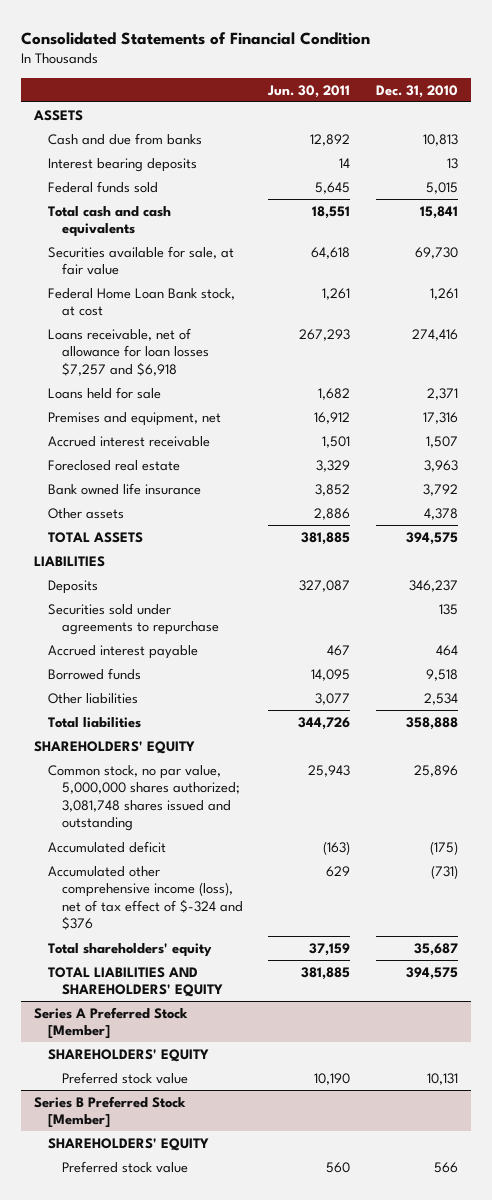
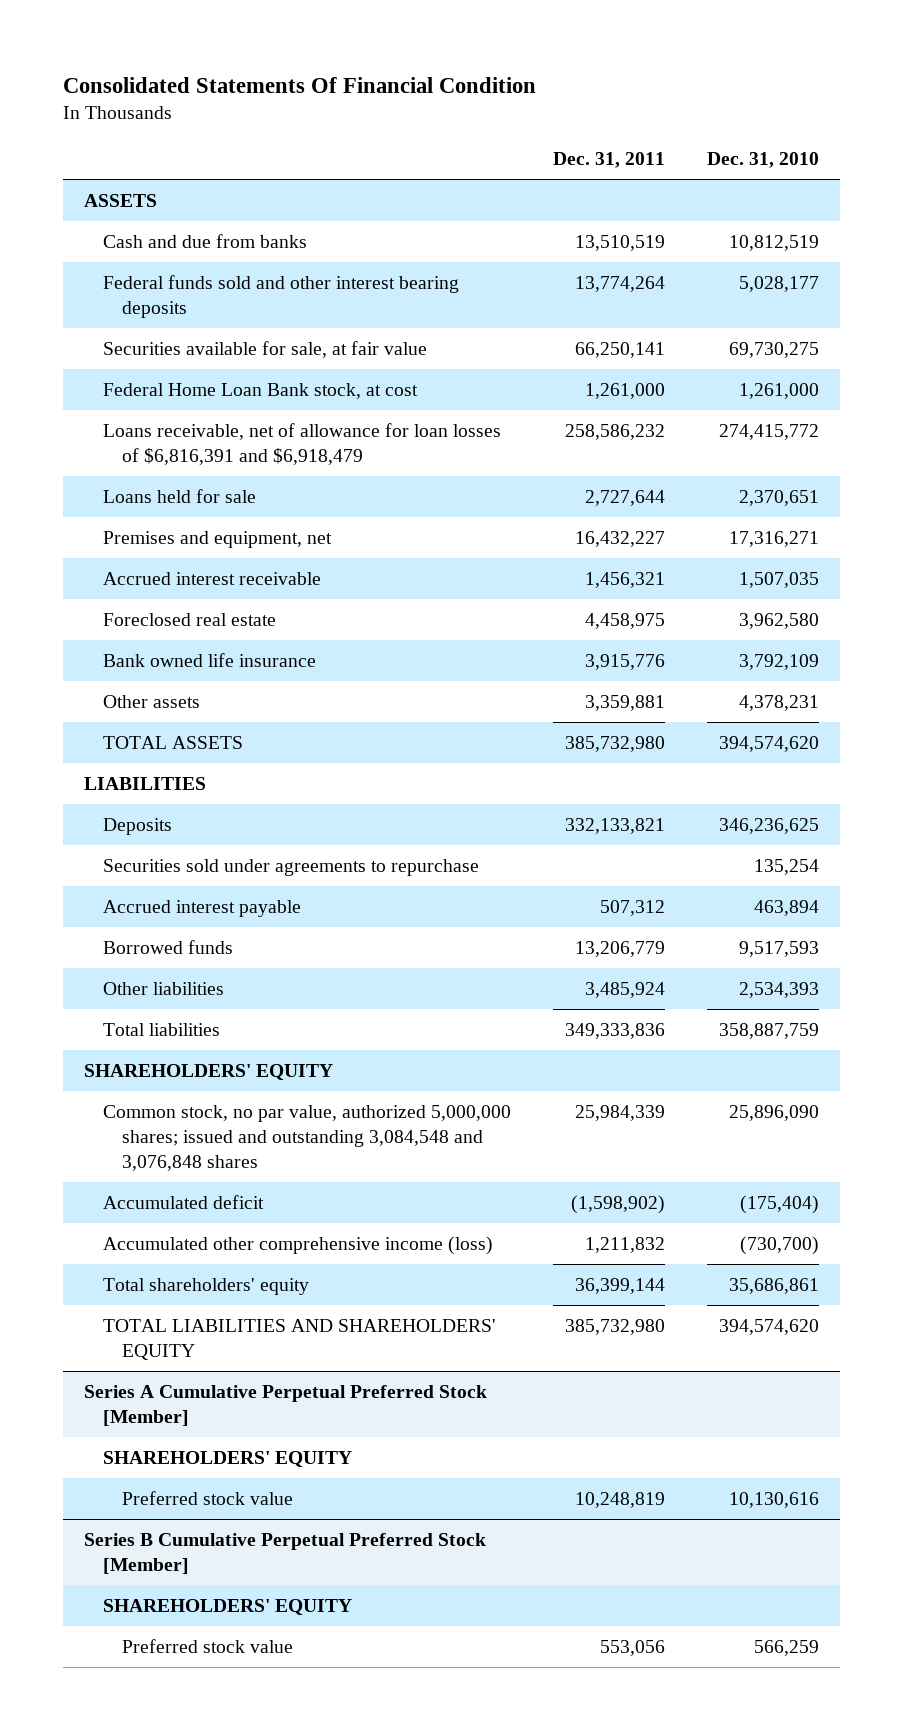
- Consolidated Statements of Financial Condition
+ Consolidated Statements Of Financial Condition
- | Jun. 30, 2011 | Dec. 31, 2010
+ | Dec. 31, 2011 | Dec. 31, 2010
- Cash and due from banks | 12,892 | 10,813
- Interest bearing deposits | 14 | 13
- Federal funds sold | 5,645 | 5,015
- Total cash and cash equivalents | 18,551 | 15,841
- Securities available for sale, at fair value | 64,618 | 69,730
- Federal Home Loan Bank stock, at cost | 1,261 | 1,261
- Loans receivable, net of allowance for loan losses $7,257 and $6,918 | 267,293 | 274,416
- Loans held for sale | 1,682 | 2,371
- Premises and equipment, net | 16,912 | 17,316
- Accrued interest receivable | 1,501 | 1,507
- Foreclosed real estate | 3,329 | 3,963
- Bank owned life insurance | 3,852 | 3,792
- Other assets | 2,886 | 4,378
- TOTAL ASSETS | 381,885 | 394,575
+ Cash and due from banks | 13,510,519 | 10,812,519
+ Federal funds sold and other interest bearing deposits | 13,774,264 | 5,028,177
+ Securities available for sale, at fair value | 66,250,141 | 69,730,275
+ Federal Home Loan Bank stock, at cost | 1,261,000 | 1,261,000
+ Loans receivable, net of allowance for loan losses of $6,816,391 and $6,918,479 | 258,586,232 | 274,415,772
+ Loans held for sale | 2,727,644 | 2,370,651
+ Premises and equipment, net | 16,432,227 | 17,316,271
+ Accrued interest receivable | 1,456,321 | 1,507,035
+ Foreclosed real estate | 4,458,975 | 3,962,580
+ Bank owned life insurance | 3,915,776 | 3,792,109
+ Other assets | 3,359,881 | 4,378,231
+ TOTAL ASSETS | 385,732,980 | 394,574,620
- Deposits | 327,087 | 346,237
- Securities sold under agreements to repurchase | | 135
- Accrued interest payable | 467 | 464
- Borrowed funds | 14,095 | 9,518
- Other liabilities | 3,077 | 2,534
- Total liabilities | 344,726 | 358,888
+ Deposits | 332,133,821 | 346,236,625
+ Securities sold under agreements to repurchase | | 135,254
+ Accrued interest payable | 507,312 | 463,894
+ Borrowed funds | 13,206,779 | 9,517,593
+ Other liabilities | 3,485,924 | 2,534,393
+ Total liabilities | 349,333,836 | 358,887,759
- Common stock, no par value, 5,000,000 shares authorized; 3,081,748 shares issued and outstanding | 25,943 | 25,896
- Accumulated deficit | (163) | (175)
- Accumulated other comprehensive income (loss), net of tax effect of $-324 and $376 | 629 | (731)
- Total shareholders' equity | 37,159 | 35,687
- TOTAL LIABILITIES AND SHAREHOLDERS' EQUITY | 381,885 | 394,575
- Series A Preferred Stock [Member]
+ Common stock, no par value, authorized 5,000,000 shares; issued and outstanding 3,084,548 and 3,076,848 shares | 25,984,339 | 25,896,090
+ Accumulated deficit | (1,598,902) | (175,404)
+ Accumulated other comprehensive income (loss) | 1,211,832 | (730,700)
+ Total shareholders' equity | 36,399,144 | 35,686,861
+ TOTAL LIABILITIES AND SHAREHOLDERS' EQUITY | 385,732,980 | 394,574,620
+ Series A Cumulative Perpetual Preferred Stock [Member]
- Preferred stock value | 10,190 | 10,131
- Series B Preferred Stock [Member]
+ Preferred stock value | 10,248,819 | 10,130,616
+ Series B Cumulative Perpetual Preferred Stock [Member]
- Preferred stock value | 560 | 566
+ Preferred stock value | 553,056 | 566,259

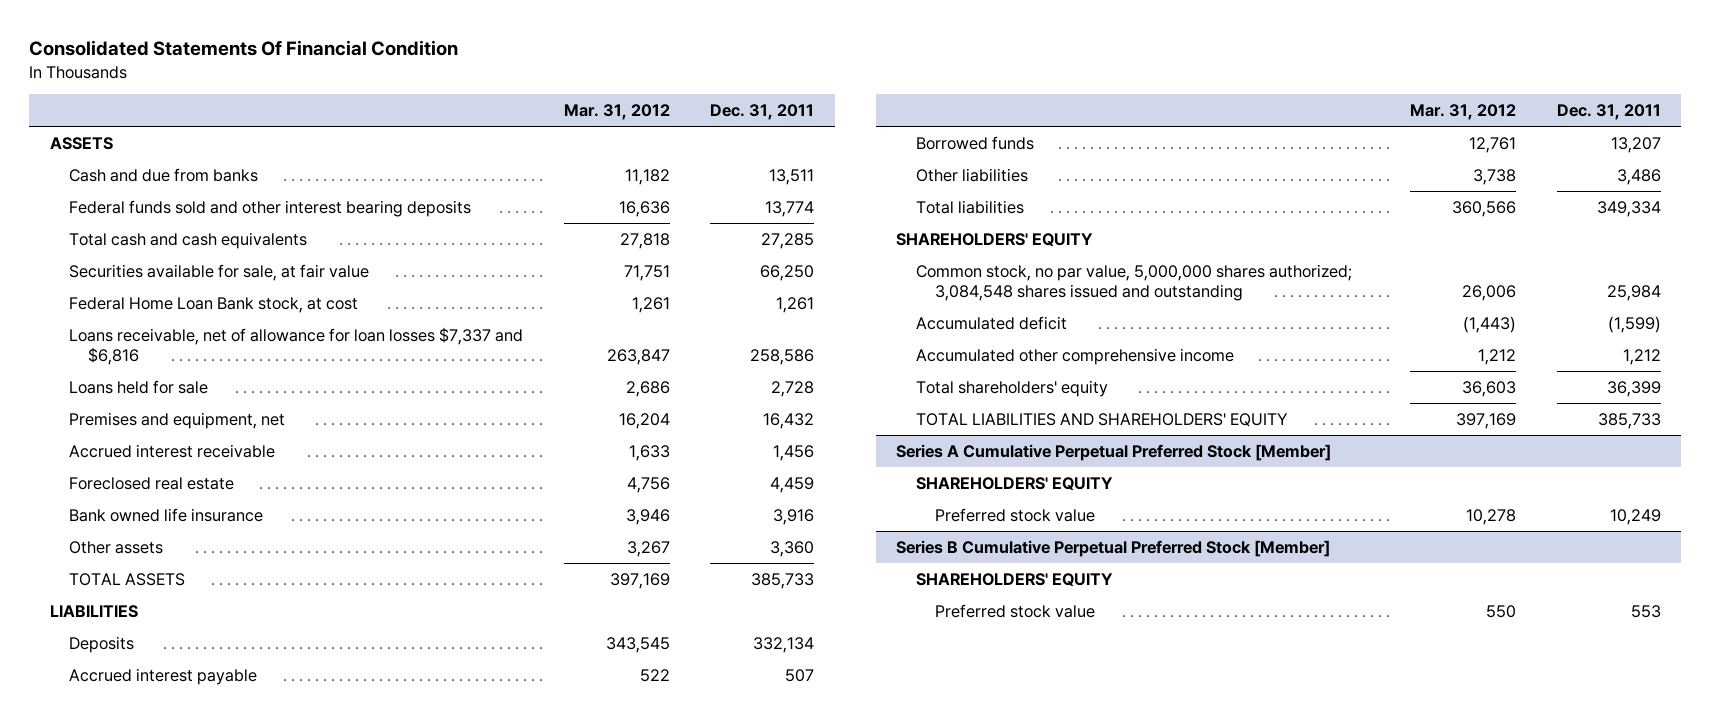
- | Dec. 31, 2011 | Dec. 31, 2010
+ | Mar. 31, 2012 | Dec. 31, 2011
- Cash and due from banks | 13,510,519 | 10,812,519
- Federal funds sold and other interest bearing deposits | 13,774,264 | 5,028,177
- Securities available for sale, at fair value | 66,250,141 | 69,730,275
- Federal Home Loan Bank stock, at cost | 1,261,000 | 1,261,000
- Loans receivable, net of allowance for loan losses of $6,816,391 and $6,918,479 | 258,586,232 | 274,415,772
- Loans held for sale | 2,727,644 | 2,370,651
- Premises and equipment, net | 16,432,227 | 17,316,271
- Accrued interest receivable | 1,456,321 | 1,507,035
- Foreclosed real estate | 4,458,975 | 3,962,580
- Bank owned life insurance | 3,915,776 | 3,792,109
- Other assets | 3,359,881 | 4,378,231
- TOTAL ASSETS | 385,732,980 | 394,574,620
+ Cash and due from banks | 11,182 | 13,511
+ Federal funds sold and other interest bearing deposits | 16,636 | 13,774
+ Total cash and cash equivalents | 27,818 | 27,285
+ Securities available for sale, at fair value | 71,751 | 66,250
+ Federal Home Loan Bank stock, at cost | 1,261 | 1,261
+ Loans receivable, net of allowance for loan losses $7,337 and $6,816 | 263,847 | 258,586
+ Loans held for sale | 2,686 | 2,728
+ Premises and equipment, net | 16,204 | 16,432
+ Accrued interest receivable | 1,633 | 1,456
+ Foreclosed real estate | 4,756 | 4,459
+ Bank owned life insurance | 3,946 | 3,916
+ Other assets | 3,267 | 3,360
+ TOTAL ASSETS | 397,169 | 385,733
- Deposits | 332,133,821 | 346,236,625
- Securities sold under agreements to repurchase | | 135,254
- Accrued interest payable | 507,312 | 463,894
- Borrowed funds | 13,206,779 | 9,517,593
- Other liabilities | 3,485,924 | 2,534,393
- Total liabilities | 349,333,836 | 358,887,759
+ Deposits | 343,545 | 332,134
+ Accrued interest payable | 522 | 507
+ Borrowed funds | 12,761 | 13,207
+ Other liabilities | 3,738 | 3,486
+ Total liabilities | 360,566 | 349,334
- Common stock, no par value, authorized 5,000,000 shares; issued and outstanding 3,084,548 and 3,076,848 shares | 25,984,339 | 25,896,090
- Accumulated deficit | (1,598,902) | (175,404)
- Accumulated other comprehensive income (loss) | 1,211,832 | (730,700)
- Total shareholders' equity | 36,399,144 | 35,686,861
- TOTAL LIABILITIES AND SHAREHOLDERS' EQUITY | 385,732,980 | 394,574,620
+ Common stock, no par value, 5,000,000 shares authorized; 3,084,548 shares issued and outstanding | 26,006 | 25,984
+ Accumulated deficit | (1,443) | (1,599)
+ Accumulated other comprehensive income | 1,212 | 1,212
+ Total shareholders' equity | 36,603 | 36,399
+ TOTAL LIABILITIES AND SHAREHOLDERS' EQUITY | 397,169 | 385,733
@ Series A Cumulative Perpetual Preferred Stock [Member]
- Preferred stock value | 10,248,819 | 10,130,616
+ Preferred stock value | 10,278 | 10,249
@ Series B Cumulative Perpetual Preferred Stock [Member]
- Preferred stock value | 553,056 | 566,259
+ Preferred stock value | 550 | 553

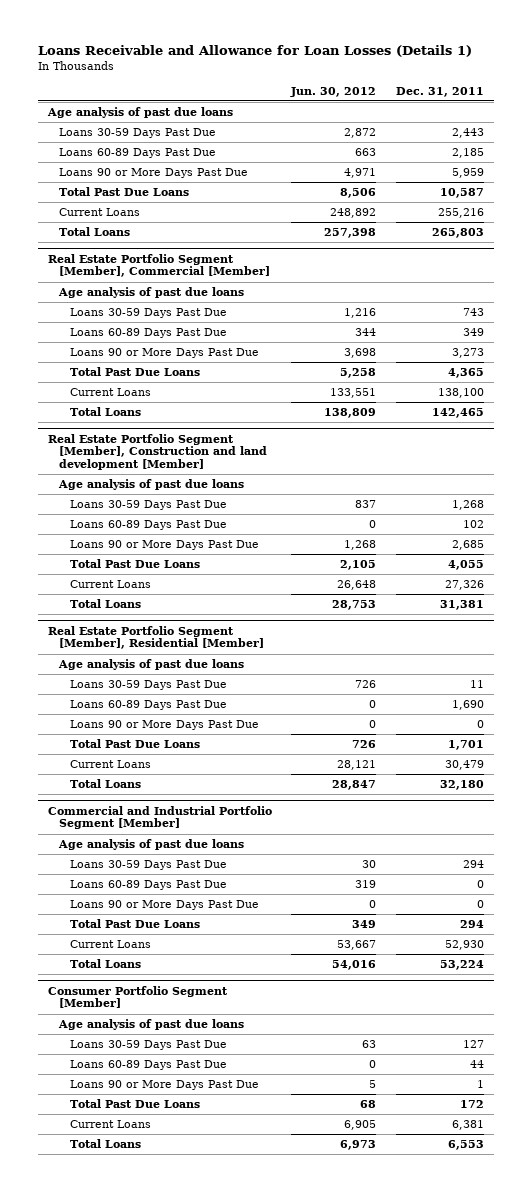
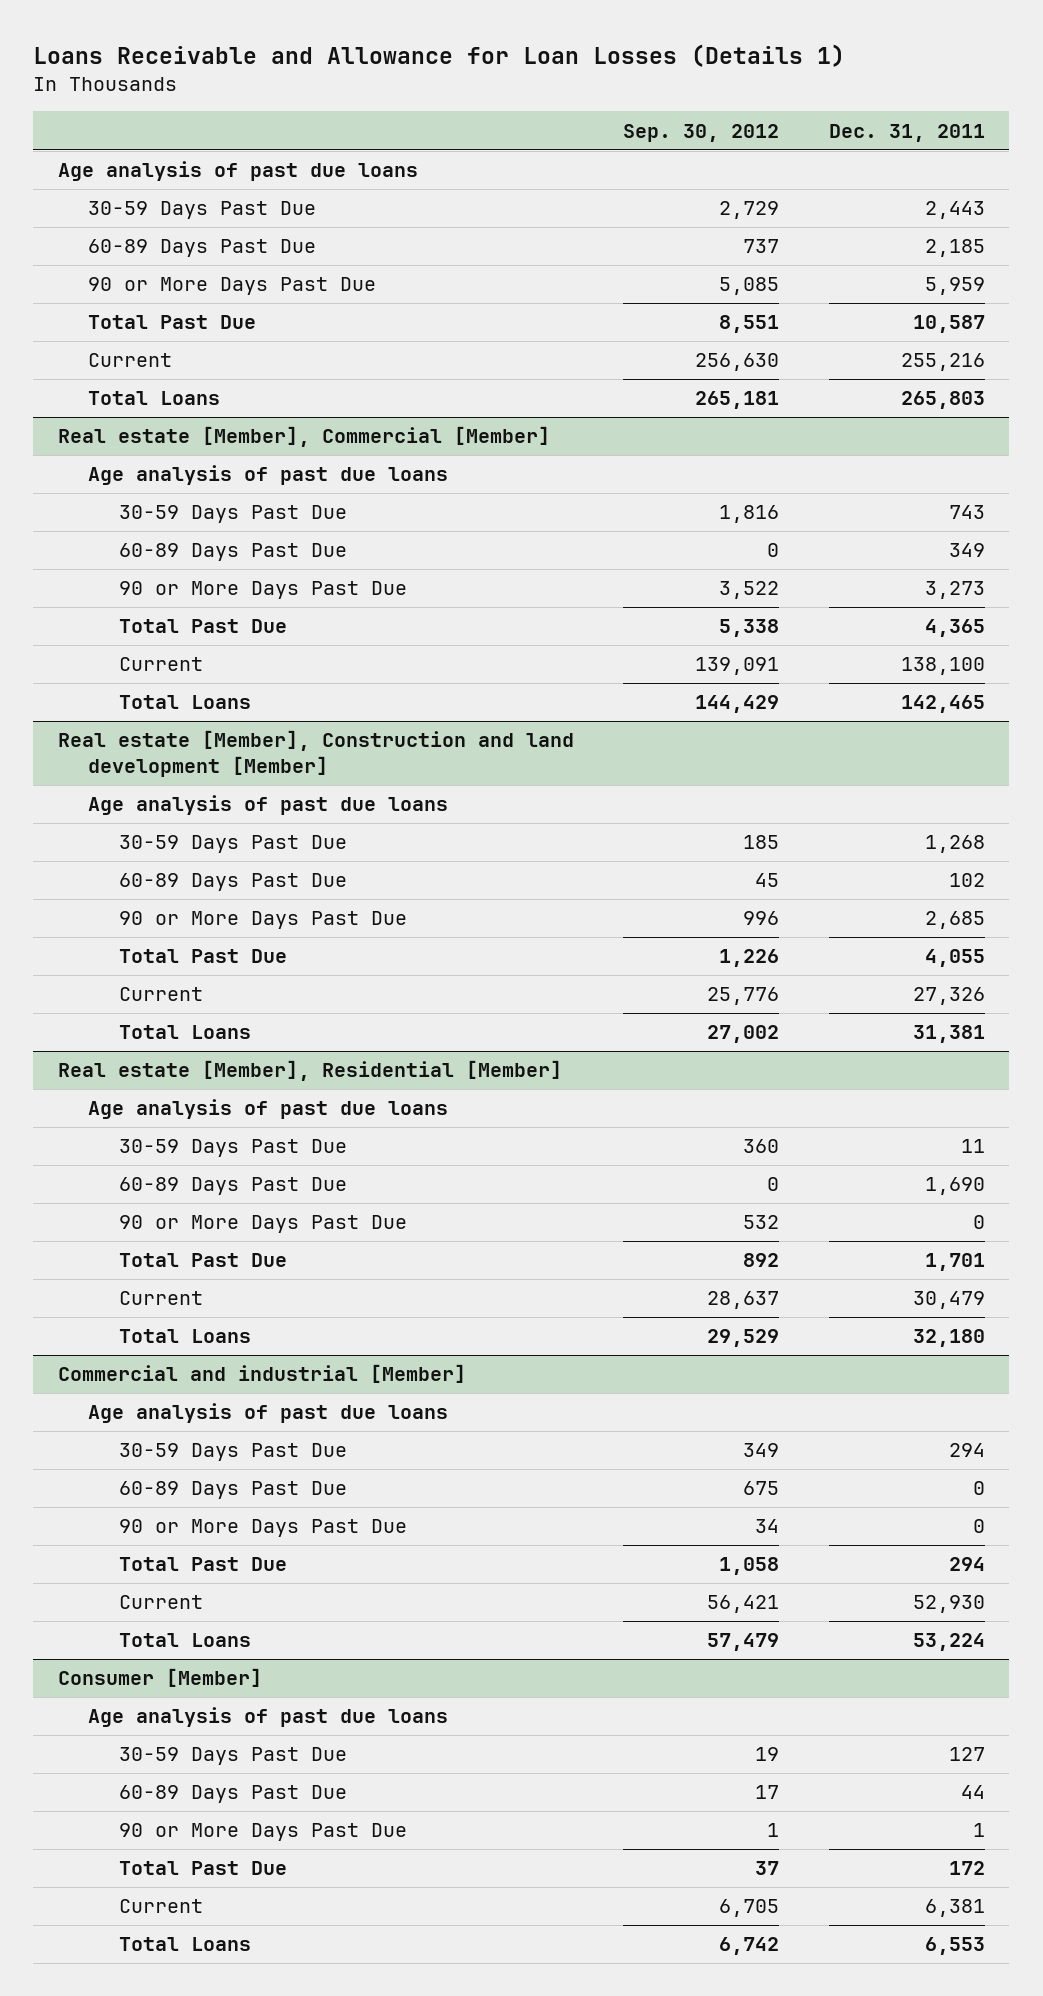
- | Jun. 30, 2012 | Dec. 31, 2011
+ | Sep. 30, 2012 | Dec. 31, 2011
- Loans 30-59 Days Past Due | 2,872 | 2,443
- Loans 60-89 Days Past Due | 663 | 2,185
- Loans 90 or More Days Past Due | 4,971 | 5,959
- Total Past Due Loans | 8,506 | 10,587
- Current Loans | 248,892 | 255,216
+ 30-59 Days Past Due | 2,729 | 2,443
+ 60-89 Days Past Due | 737 | 2,185
+ 90 or More Days Past Due | 5,085 | 5,959
+ Total Past Due | 8,551 | 10,587
+ Current | 256,630 | 255,216
- Real Estate Portfolio Segment [Member], Commercial [Member]
+ Real estate [Member], Commercial [Member]
- Loans 30-59 Days Past Due | 1,216 | 743
- Loans 60-89 Days Past Due | 344 | 349
- Loans 90 or More Days Past Due | 3,698 | 3,273
- Total Past Due Loans | 5,258 | 4,365
- Current Loans | 133,551 | 138,100
+ 30-59 Days Past Due | 1,816 | 743
+ 60-89 Days Past Due | 0 | 349
+ 90 or More Days Past Due | 3,522 | 3,273
+ Total Past Due | 5,338 | 4,365
+ Current | 139,091 | 138,100
- Real Estate Portfolio Segment [Member], Construction and land development [Member]
+ Real estate [Member], Construction and land development [Member]
- Loans 30-59 Days Past Due | 837 | 1,268
- Loans 60-89 Days Past Due | 0 | 102
- Loans 90 or More Days Past Due | 1,268 | 2,685
- Total Past Due Loans | 2,105 | 4,055
- Current Loans | 26,648 | 27,326
+ 30-59 Days Past Due | 185 | 1,268
+ 60-89 Days Past Due | 45 | 102
+ 90 or More Days Past Due | 996 | 2,685
+ Total Past Due | 1,226 | 4,055
+ Current | 25,776 | 27,326
- Real Estate Portfolio Segment [Member], Residential [Member]
+ Real estate [Member], Residential [Member]
- Loans 30-59 Days Past Due | 726 | 11
- Loans 60-89 Days Past Due | 0 | 1,690
- Loans 90 or More Days Past Due | 0 | 0
- Total Past Due Loans | 726 | 1,701
- Current Loans | 28,121 | 30,479
+ 30-59 Days Past Due | 360 | 11
+ 60-89 Days Past Due | 0 | 1,690
+ 90 or More Days Past Due | 532 | 0
+ Total Past Due | 892 | 1,701
+ Current | 28,637 | 30,479
- Commercial and Industrial Portfolio Segment [Member]
+ Commercial and industrial [Member]
- Loans 30-59 Days Past Due | 30 | 294
- Loans 60-89 Days Past Due | 319 | 0
- Loans 90 or More Days Past Due | 0 | 0
- Total Past Due Loans | 349 | 294
- Current Loans | 53,667 | 52,930
+ 30-59 Days Past Due | 349 | 294
+ 60-89 Days Past Due | 675 | 0
+ 90 or More Days Past Due | 34 | 0
+ Total Past Due | 1,058 | 294
+ Current | 56,421 | 52,930
- Consumer Portfolio Segment [Member]
+ Consumer [Member]
- Loans 30-59 Days Past Due | 63 | 127
- Loans 60-89 Days Past Due | 0 | 44
- Loans 90 or More Days Past Due | 5 | 1
- Total Past Due Loans | 68 | 172
- Current Loans | 6,905 | 6,381
+ 30-59 Days Past Due | 19 | 127
+ 60-89 Days Past Due | 17 | 44
+ 90 or More Days Past Due | 1 | 1
+ Total Past Due | 37 | 172
+ Current | 6,705 | 6,381

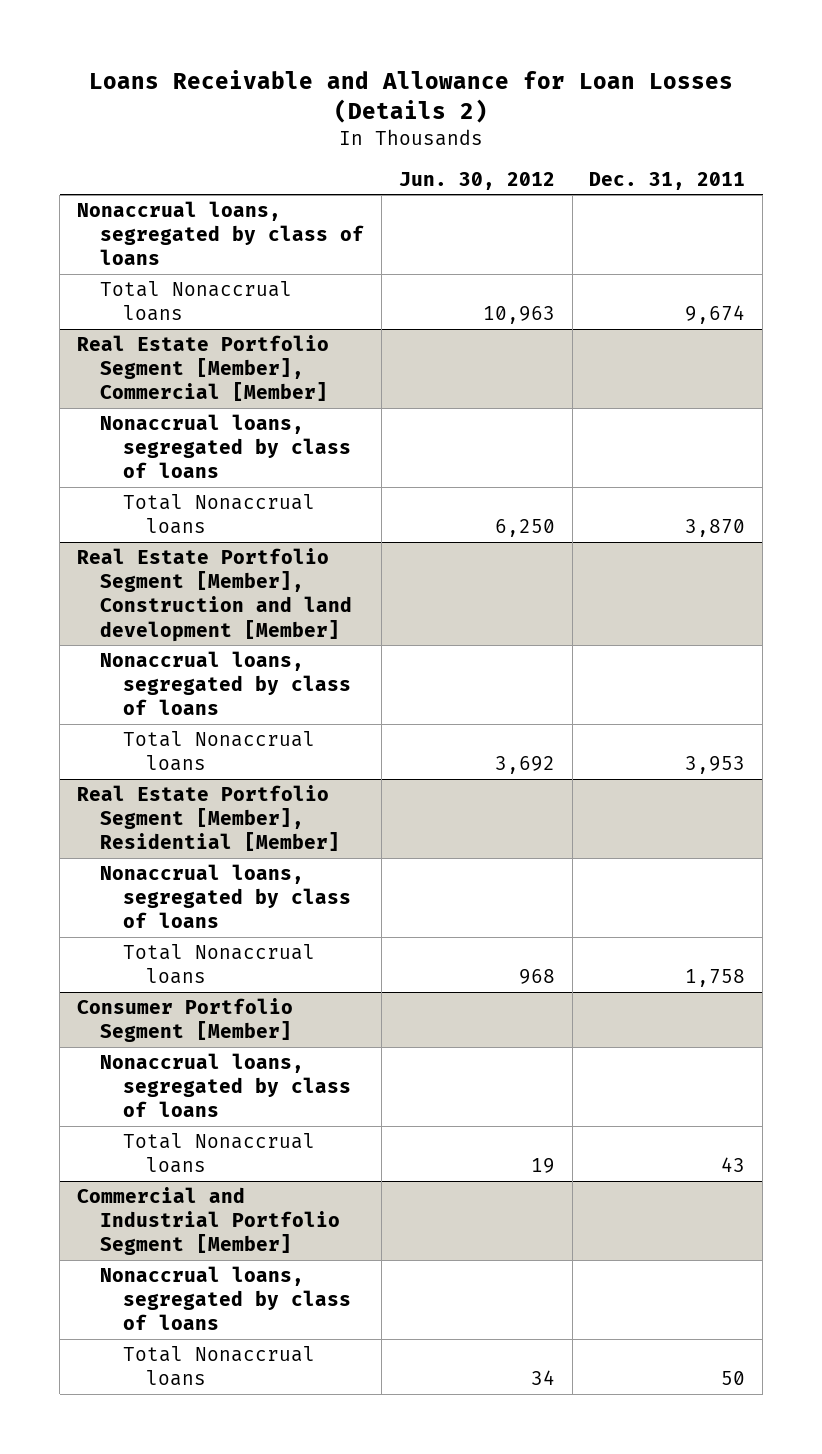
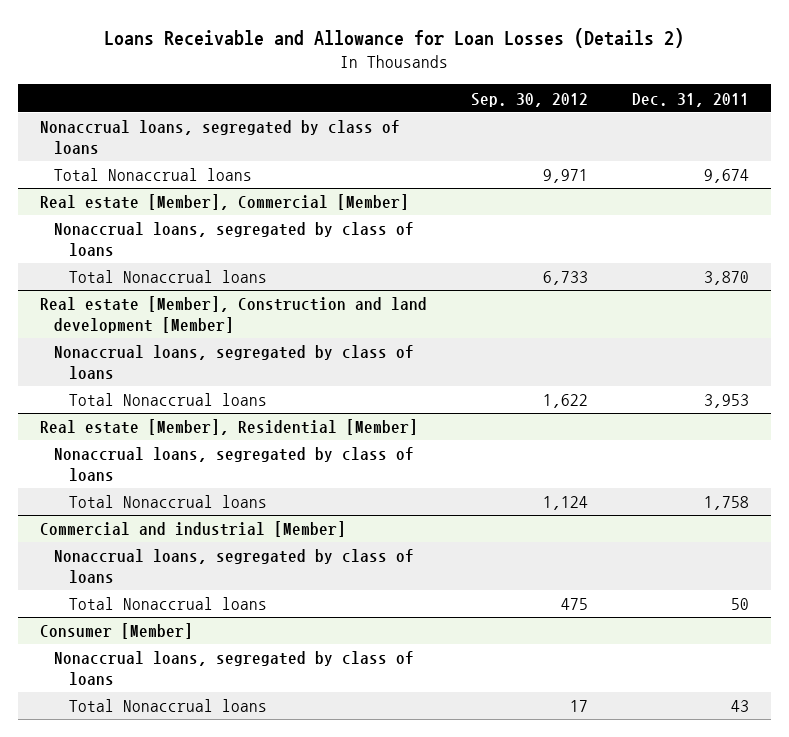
- | Jun. 30, 2012 | Dec. 31, 2011
+ | Sep. 30, 2012 | Dec. 31, 2011
- Real Estate Portfolio Segment [Member], Commercial [Member]
+ Real estate [Member], Commercial [Member]
- Real Estate Portfolio Segment [Member], Construction and land development [Member]
+ Real estate [Member], Construction and land development [Member]
- Real Estate Portfolio Segment [Member], Residential [Member]
+ Real estate [Member], Residential [Member]
- Consumer Portfolio Segment [Member]
- Nonaccrual loans, segregated by class of loans
- Total Nonaccrual loans | 19 | 43
- Commercial and Industrial Portfolio Segment [Member]
+ Commercial and industrial [Member]
+ Consumer [Member]
+ Nonaccrual loans, segregated by class of loans
+ Total Nonaccrual loans | 17 | 43

